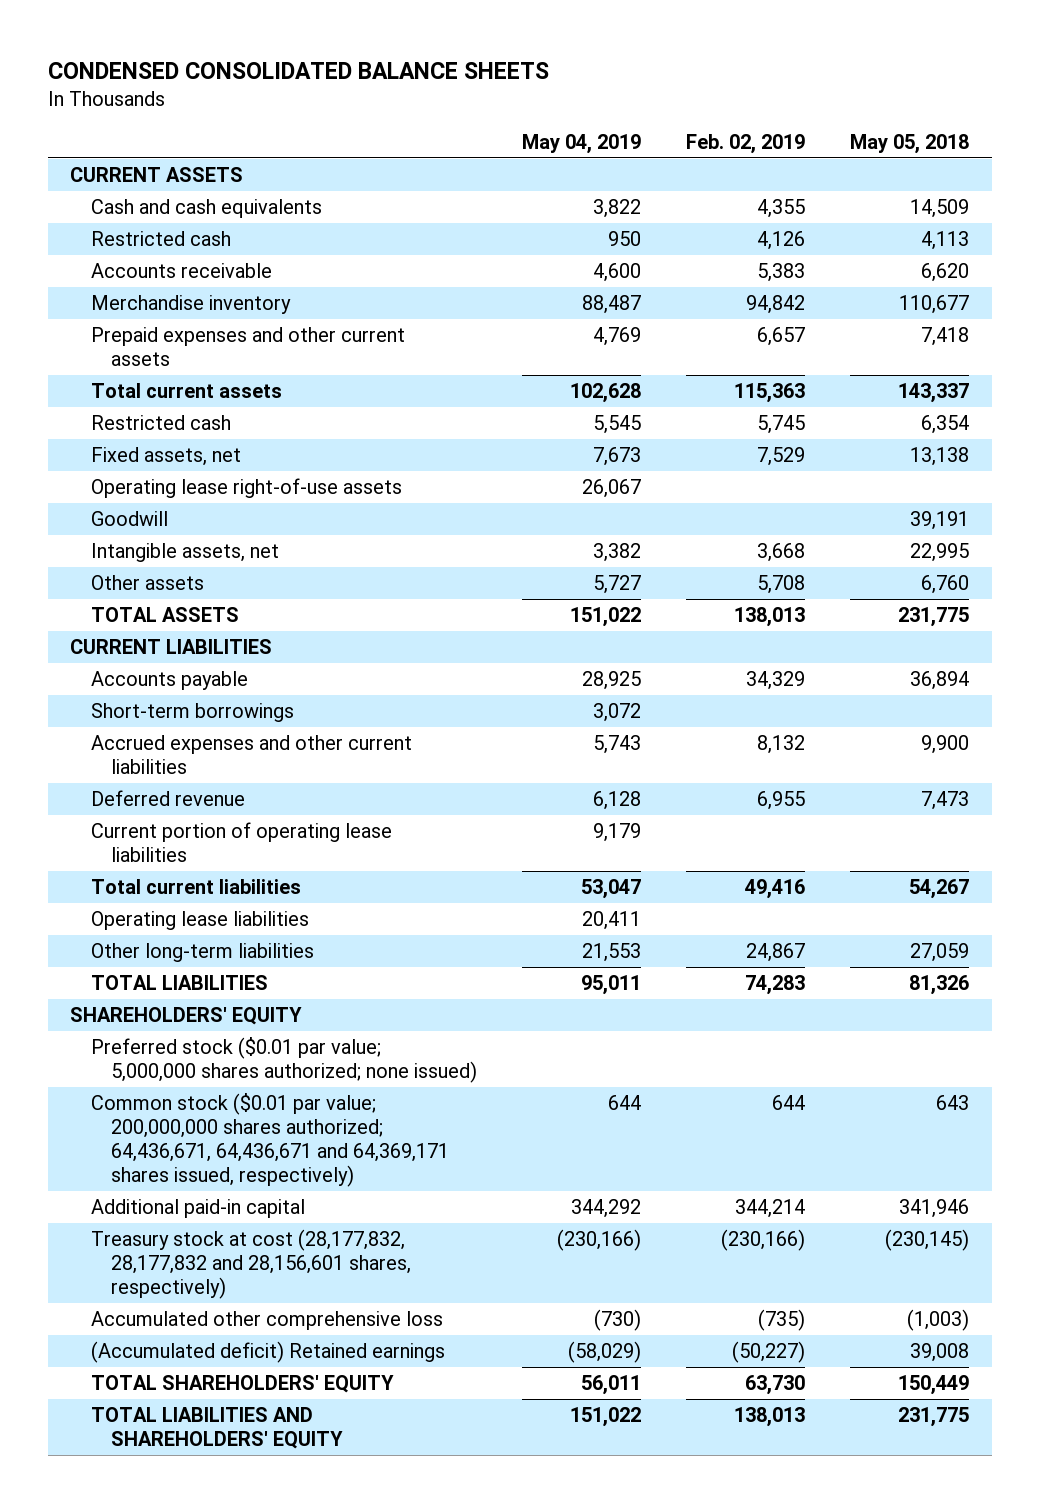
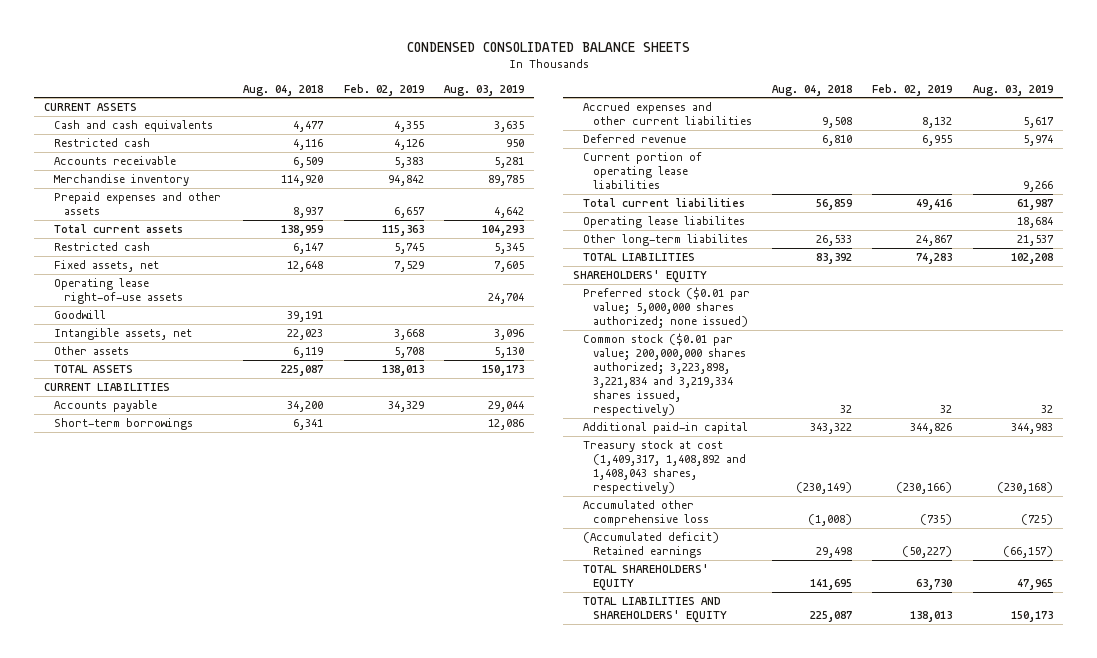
- | May 04, 2019 | Feb. 02, 2019 | May 05, 2018
+ | Aug. 04, 2018 | Feb. 02, 2019 | Aug. 03, 2019
- Prepaid expenses and other current assets | 4,769 | 6,657 | 7,418
+ Prepaid expenses and other assets | 8,937 | 6,657 | 4,642
- Operating lease liabilities | 20,411 | |
- Other long-term liabilities | 21,553 | 24,867 | 27,059
+ Operating lease liabilites | | | 18,684
+ Other long-term liabilites | 26,533 | 24,867 | 21,537
- Common stock ($0.01 par value; 200,000,000 shares authorized; 64,436,671, 64,436,671 and 64,369,171 shares issued, respectively) | 644 | 644 | 643
- Additional paid-in capital | 344,292 | 344,214 | 341,946
- Treasury stock at cost (28,177,832, 28,177,832 and 28,156,601 shares, respectively) | (230,166) | (230,166) | (230,145)
+ Common stock ($0.01 par value; 200,000,000 shares authorized; 3,223,898, 3,221,834 and 3,219,334 shares issued, respectively) | 32 | 32 | 32
+ Additional paid-in capital | 343,322 | 344,826 | 344,983
+ Treasury stock at cost (1,409,317, 1,408,892 and 1,408,043 shares, respectively) | (230,149) | (230,166) | (230,168)

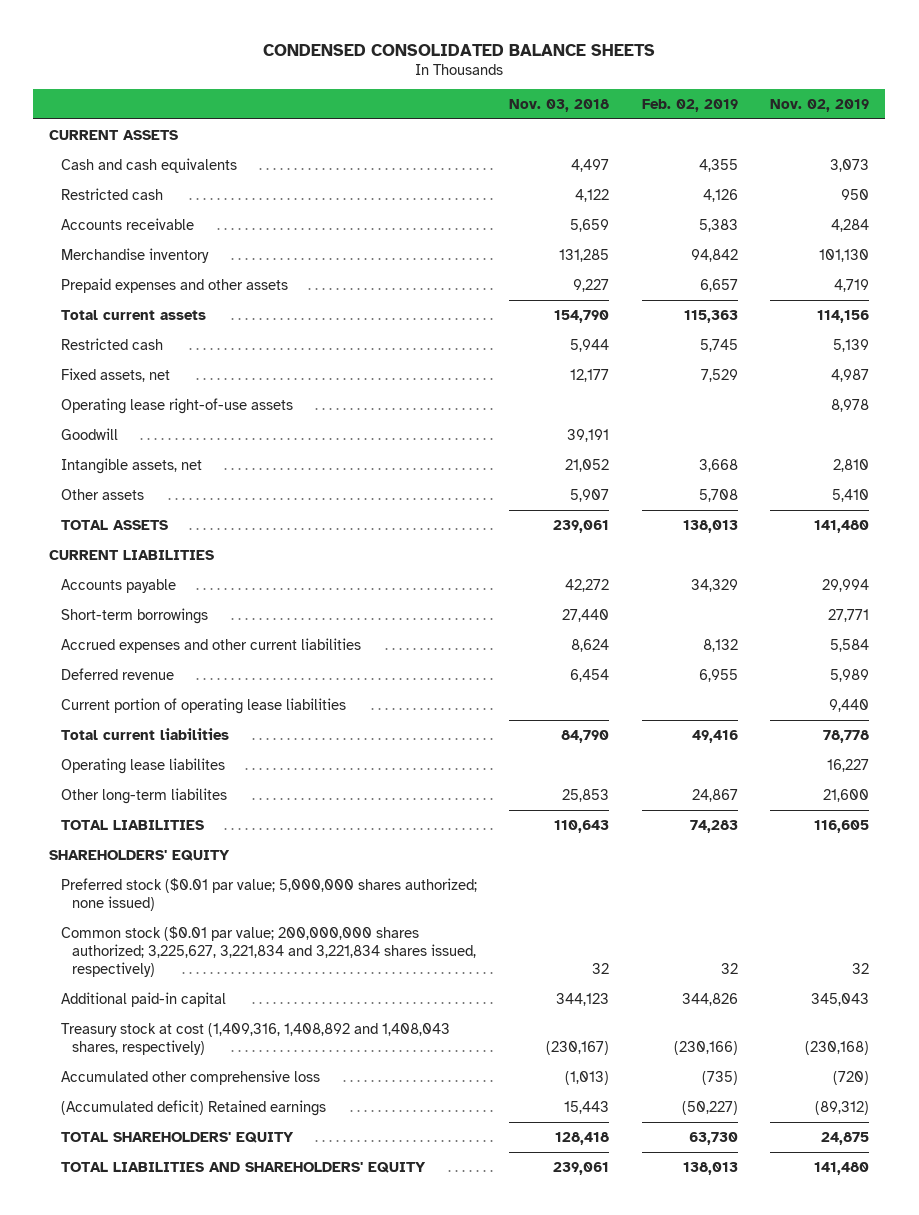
- | Aug. 04, 2018 | Feb. 02, 2019 | Aug. 03, 2019
+ | Nov. 03, 2018 | Feb. 02, 2019 | Nov. 02, 2019
- Common stock ($0.01 par value; 200,000,000 shares authorized; 3,223,898, 3,221,834 and 3,219,334 shares issued, respectively) | 32 | 32 | 32
+ Common stock ($0.01 par value; 200,000,000 shares authorized; 3,225,627, 3,221,834 and 3,221,834 shares issued, respectively) | 32 | 32 | 32
- Treasury stock at cost (1,409,317, 1,408,892 and 1,408,043 shares, respectively) | (230,149) | (230,166) | (230,168)
+ Treasury stock at cost (1,409,316, 1,408,892 and 1,408,043 shares, respectively) | (230,167) | (230,166) | (230,168)

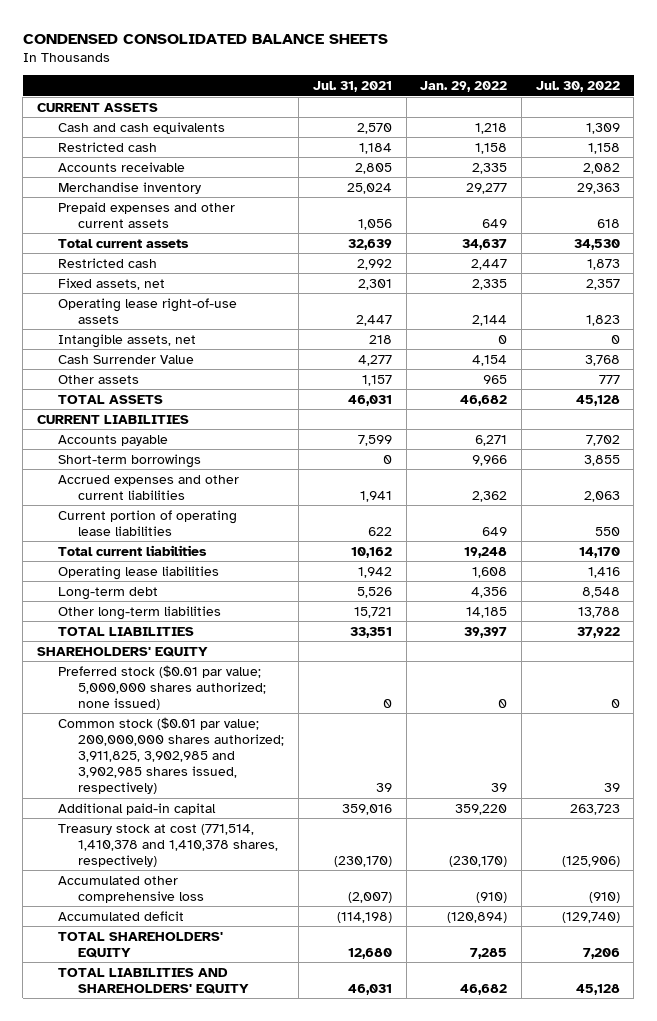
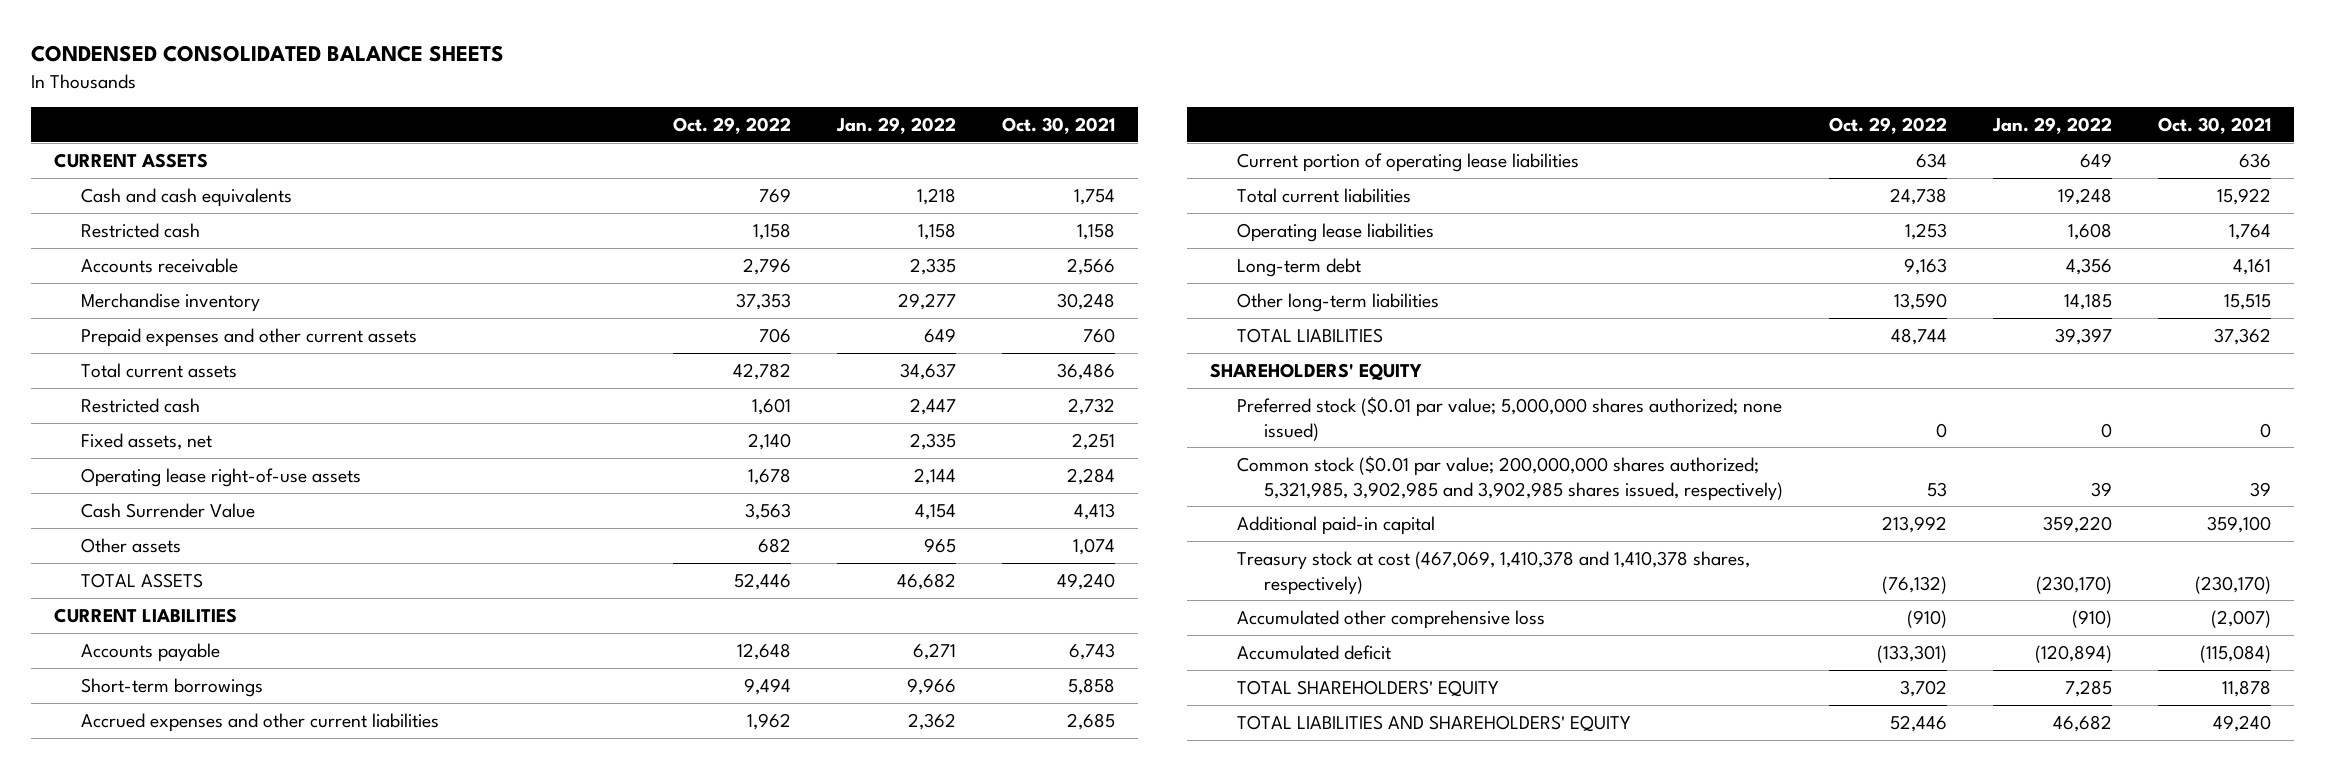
- | Jul. 31, 2021 | Jan. 29, 2022 | Jul. 30, 2022
+ | Oct. 29, 2022 | Jan. 29, 2022 | Oct. 30, 2021
- Intangible assets, net | 218 | 0 | 0
- Common stock ($0.01 par value; 200,000,000 shares authorized; 3,911,825, 3,902,985 and 3,902,985 shares issued, respectively) | 39 | 39 | 39
+ Common stock ($0.01 par value; 200,000,000 shares authorized; 5,321,985, 3,902,985 and 3,902,985 shares issued, respectively) | 53 | 39 | 39
- Treasury stock at cost (771,514, 1,410,378 and 1,410,378 shares, respectively) | (230,170) | (230,170) | (125,906)
+ Treasury stock at cost (467,069, 1,410,378 and 1,410,378 shares, respectively) | (76,132) | (230,170) | (230,170)

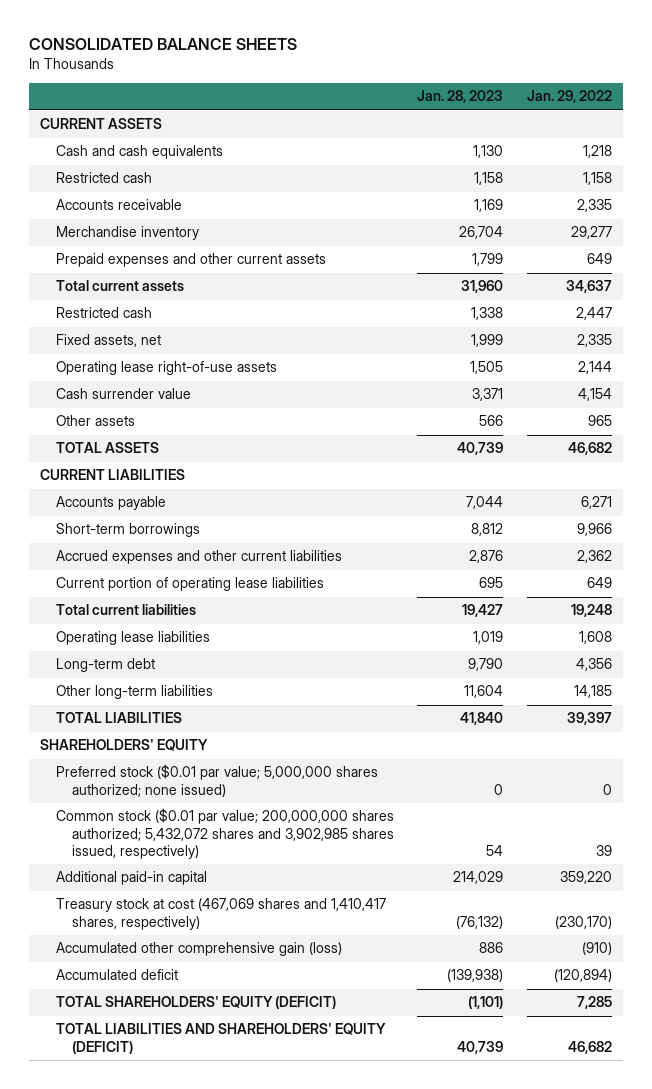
- CONDENSED CONSOLIDATED BALANCE SHEETS
+ CONSOLIDATED BALANCE SHEETS
- | Oct. 29, 2022 | Jan. 29, 2022 | Oct. 30, 2021
+ | Jan. 28, 2023 | Jan. 29, 2022
- Cash Surrender Value | 3,563 | 4,154 | 4,413
+ Cash surrender value | 3,371 | 4,154
- Common stock ($0.01 par value; 200,000,000 shares authorized; 5,321,985, 3,902,985 and 3,902,985 shares issued, respectively) | 53 | 39 | 39
+ Common stock ($0.01 par value; 200,000,000 shares authorized; 5,432,072 shares and 3,902,985 shares issued, respectively) | 54 | 39
- Treasury stock at cost (467,069, 1,410,378 and 1,410,378 shares, respectively) | (76,132) | (230,170) | (230,170)
- Accumulated other comprehensive loss | (910) | (910) | (2,007)
+ Treasury stock at cost (467,069 shares and 1,410,417 shares, respectively) | (76,132) | (230,170)
+ Accumulated other comprehensive gain (loss) | 886 | (910)
- TOTAL SHAREHOLDERS' EQUITY | 3,702 | 7,285 | 11,878
- TOTAL LIABILITIES AND SHAREHOLDERS' EQUITY | 52,446 | 46,682 | 49,240
+ TOTAL SHAREHOLDERS' EQUITY (DEFICIT) | (1,101) | 7,285
+ TOTAL LIABILITIES AND SHAREHOLDERS' EQUITY (DEFICIT) | 40,739 | 46,682

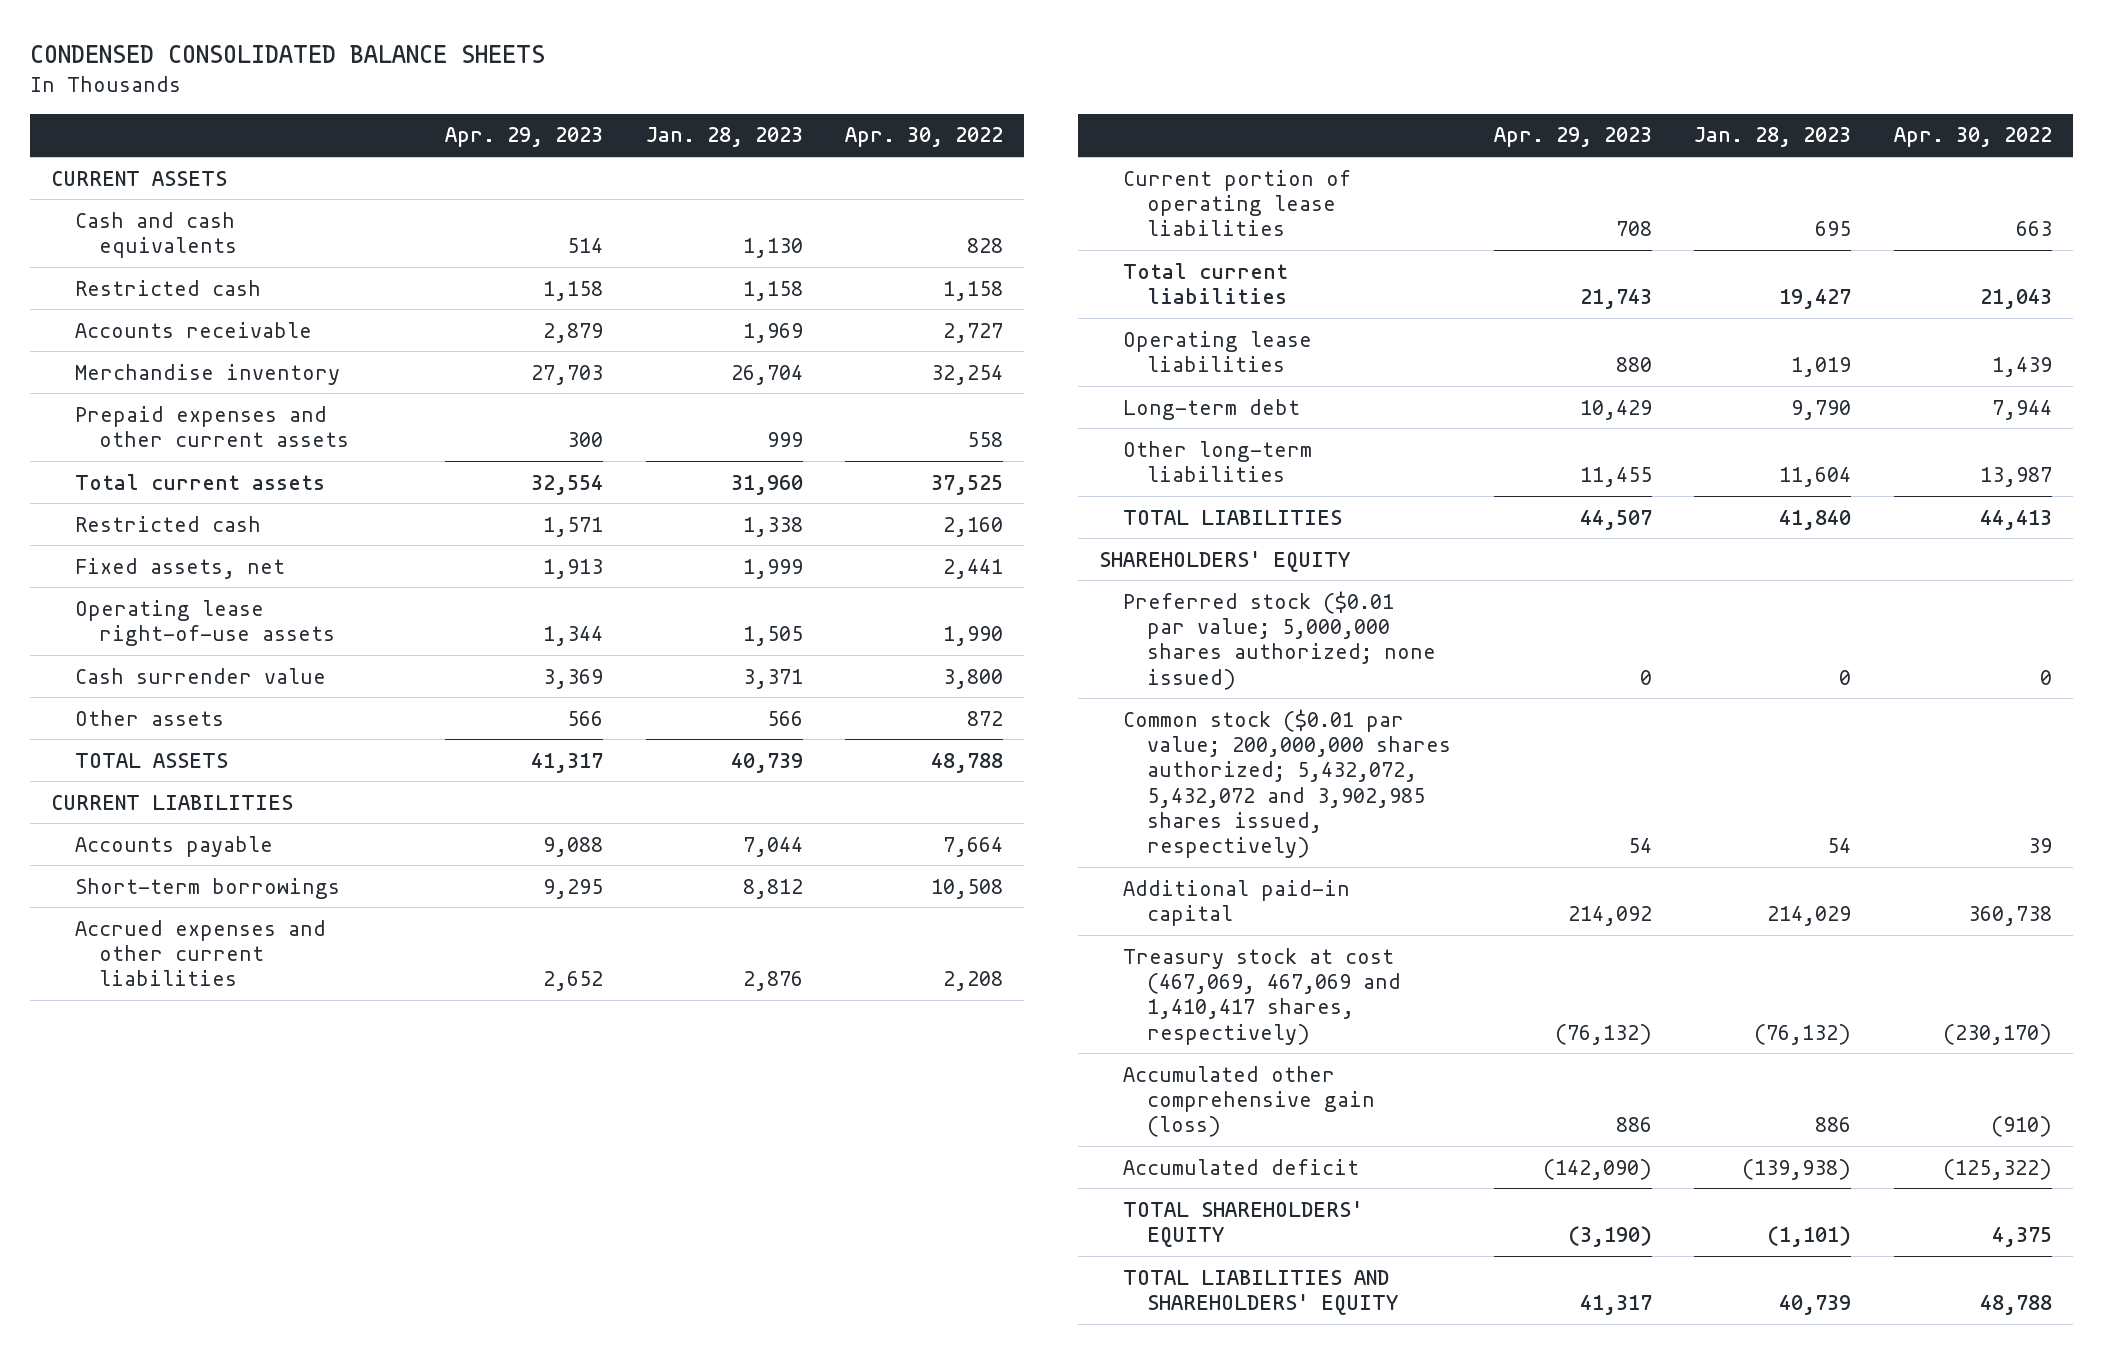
- CONSOLIDATED BALANCE SHEETS
+ CONDENSED CONSOLIDATED BALANCE SHEETS
- | Jan. 28, 2023 | Jan. 29, 2022
+ | Apr. 29, 2023 | Jan. 28, 2023 | Apr. 30, 2022
- Accounts receivable | 1,169 | 2,335
+ Accounts receivable | 2,879 | 1,969 | 2,727
- Prepaid expenses and other current assets | 1,799 | 649
+ Prepaid expenses and other current assets | 300 | 999 | 558
- Common stock ($0.01 par value; 200,000,000 shares authorized; 5,432,072 shares and 3,902,985 shares issued, respectively) | 54 | 39
+ Common stock ($0.01 par value; 200,000,000 shares authorized; 5,432,072, 5,432,072 and 3,902,985 shares issued, respectively) | 54 | 54 | 39
- Treasury stock at cost (467,069 shares and 1,410,417 shares, respectively) | (76,132) | (230,170)
+ Treasury stock at cost (467,069, 467,069 and 1,410,417 shares, respectively) | (76,132) | (76,132) | (230,170)
- TOTAL SHAREHOLDERS' EQUITY (DEFICIT) | (1,101) | 7,285
- TOTAL LIABILITIES AND SHAREHOLDERS' EQUITY (DEFICIT) | 40,739 | 46,682
+ TOTAL SHAREHOLDERS' EQUITY | (3,190) | (1,101) | 4,375
+ TOTAL LIABILITIES AND SHAREHOLDERS' EQUITY | 41,317 | 40,739 | 48,788

